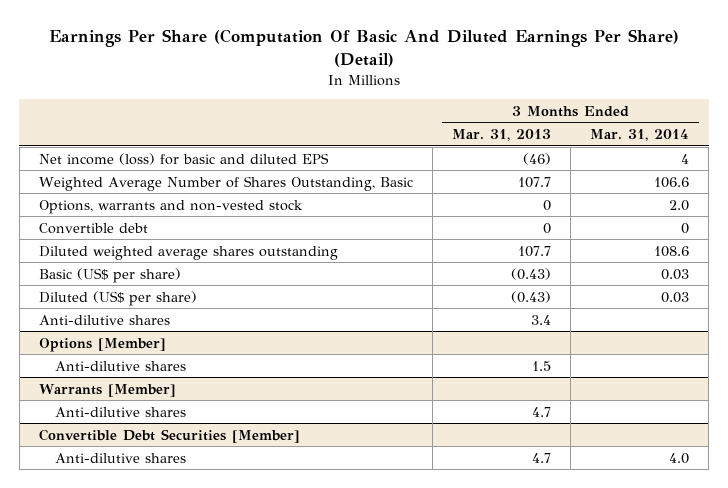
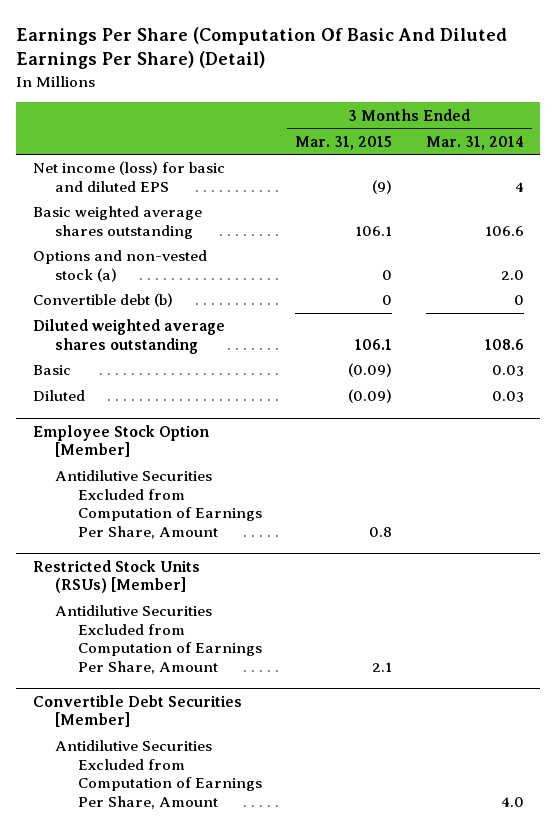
- | 3 Months Ended Mar. 31, 2013 | 3 Months Ended Mar. 31, 2014
+ | 3 Months Ended Mar. 31, 2015 | 3 Months Ended Mar. 31, 2014
- Weighted Average Number of Shares Outstanding, Basic | 107.7 | 106.6
- Options, warrants and non-vested stock | 0 | 2.0
- Convertible debt | 0 | 0
+ Basic weighted average shares outstanding | 106.1 | 106.6
+ Options and non-vested stock (a) | 0 | 2.0
+ Convertible debt (b) | 0 | 0
- Basic (US$ per share) | (0.43) | 0.03
- Diluted (US$ per share) | (0.43) | 0.03
- Anti-dilutive shares | 3.4 |
- Options [Member]
- Anti-dilutive shares | 1.5 |
- Warrants [Member]
- Anti-dilutive shares | 4.7 |
+ Basic | (0.09) | 0.03
+ Diluted | (0.09) | 0.03
+ Employee Stock Option [Member]
+ Antidilutive Securities Excluded from Computation of Earnings Per Share, Amount | 0.8 |
+ Restricted Stock Units (RSUs) [Member]
+ Antidilutive Securities Excluded from Computation of Earnings Per Share, Amount | 2.1 |
@ Convertible Debt Securities [Member]
- Anti-dilutive shares | 4.7 | 4.0
+ Antidilutive Securities Excluded from Computation of Earnings Per Share, Amount | | 4.0

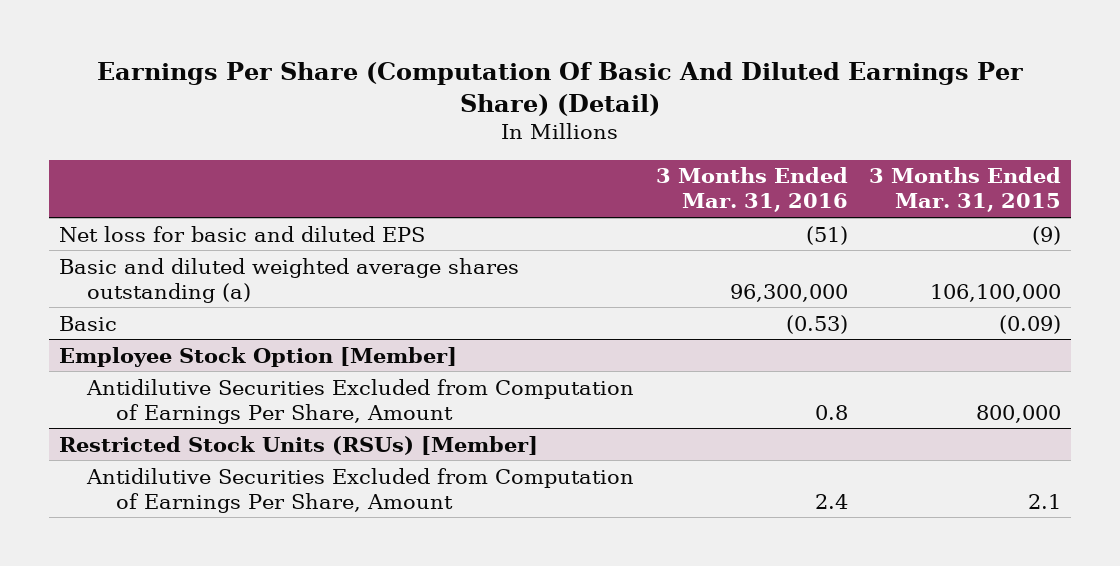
- | 3 Months Ended Mar. 31, 2015 | 3 Months Ended Mar. 31, 2014
+ | 3 Months Ended Mar. 31, 2016 | 3 Months Ended Mar. 31, 2015
- Net income (loss) for basic and diluted EPS | (9) | 4
- Basic weighted average shares outstanding | 106.1 | 106.6
- Options and non-vested stock (a) | 0 | 2.0
- Convertible debt (b) | 0 | 0
- Diluted weighted average shares outstanding | 106.1 | 108.6
+ Net loss for basic and diluted EPS | (51) | (9)
+ Basic and diluted weighted average shares outstanding (a) | 96,300,000 | 106,100,000
- Diluted | (0.09) | 0.03
@ Employee Stock Option [Member]
- Antidilutive Securities Excluded from Computation of Earnings Per Share, Amount | 0.8 |
+ Antidilutive Securities Excluded from Computation of Earnings Per Share, Amount | 0.8 | 800,000
- Convertible Debt Securities [Member]
- Antidilutive Securities Excluded from Computation of Earnings Per Share, Amount | | 4.0

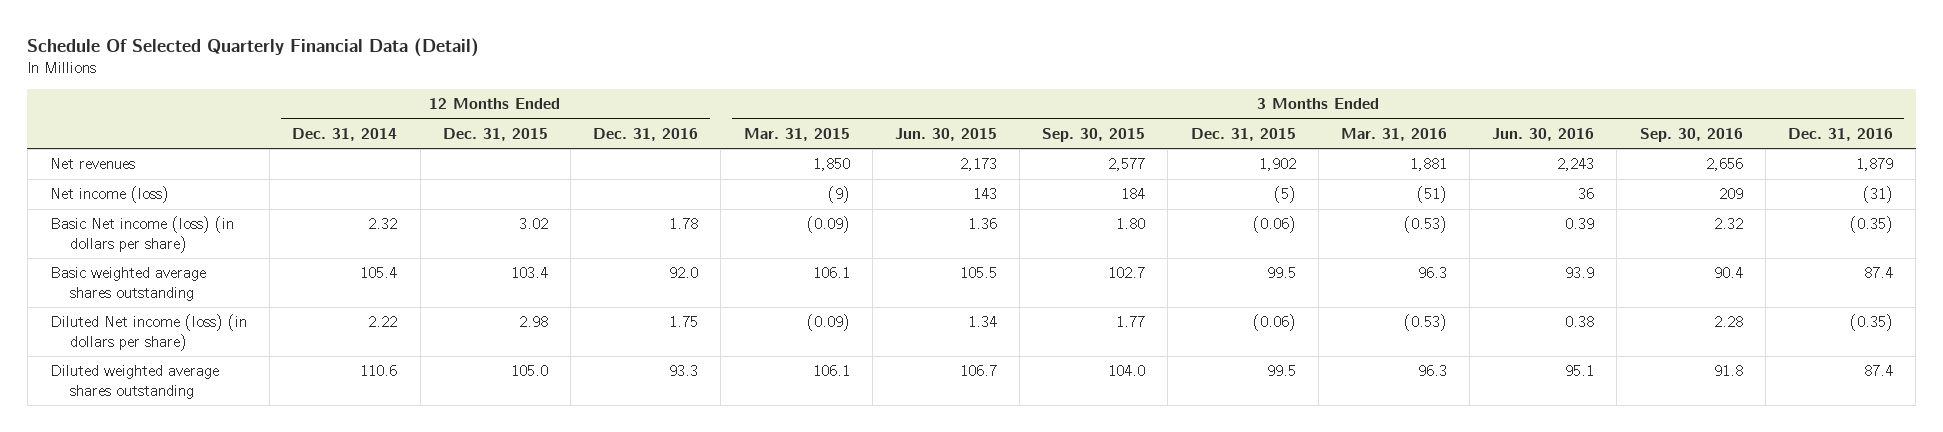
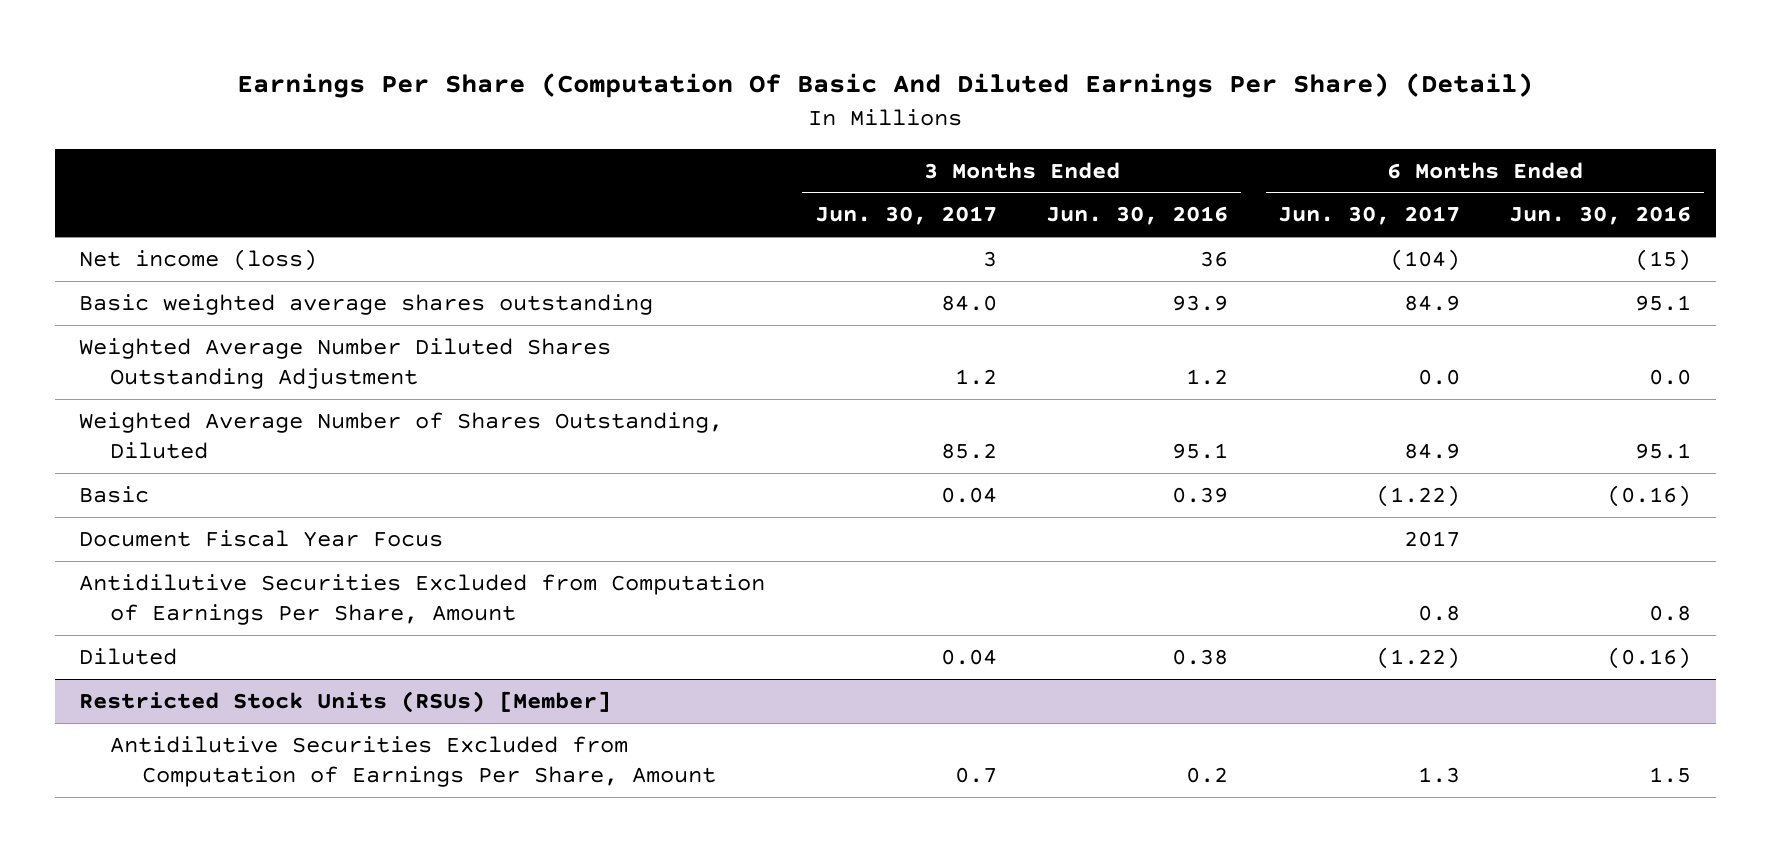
- Schedule Of Selected Quarterly Financial Data (Detail)
+ Earnings Per Share (Computation Of Basic And Diluted Earnings Per Share) (Detail)
- | 12 Months Ended Dec. 31, 2014 | 12 Months Ended Dec. 31, 2015 | 12 Months Ended Dec. 31, 2016 | 3 Months Ended Mar. 31, 2015 | 3 Months Ended Jun. 30, 2015 | 3 Months Ended Sep. 30, 2015 | 3 Months Ended Dec. 31, 2015 | 3 Months Ended Mar. 31, 2016 | 3 Months Ended Jun. 30, 2016 | 3 Months Ended Sep. 30, 2016 | 3 Months Ended Dec. 31, 2016
+ | 3 Months Ended Jun. 30, 2017 | 3 Months Ended Jun. 30, 2016 | 6 Months Ended Jun. 30, 2017 | 6 Months Ended Jun. 30, 2016
- Net revenues | | | | 1,850 | 2,173 | 2,577 | 1,902 | 1,881 | 2,243 | 2,656 | 1,879
- Basic Net income (loss) (in dollars per share) | 2.32 | 3.02 | 1.78 | (0.09) | 1.36 | 1.80 | (0.06) | (0.53) | 0.39 | 2.32 | (0.35)
- Diluted Net income (loss) (in dollars per share) | 2.22 | 2.98 | 1.75 | (0.09) | 1.34 | 1.77 | (0.06) | (0.53) | 0.38 | 2.28 | (0.35)
- Diluted weighted average shares outstanding | 110.6 | 105.0 | 93.3 | 106.1 | 106.7 | 104.0 | 99.5 | 96.3 | 95.1 | 91.8 | 87.4
+ Weighted Average Number Diluted Shares Outstanding Adjustment | 1.2 | 1.2 | 0.0 | 0.0
+ Weighted Average Number of Shares Outstanding, Diluted | 85.2 | 95.1 | 84.9 | 95.1
+ Basic | 0.04 | 0.39 | (1.22) | (0.16)
+ Document Fiscal Year Focus | | | 2017 |
+ Antidilutive Securities Excluded from Computation of Earnings Per Share, Amount | | | 0.8 | 0.8
+ Diluted | 0.04 | 0.38 | (1.22) | (0.16)
+ Restricted Stock Units (RSUs) [Member]
+ Antidilutive Securities Excluded from Computation of Earnings Per Share, Amount | 0.7 | 0.2 | 1.3 | 1.5

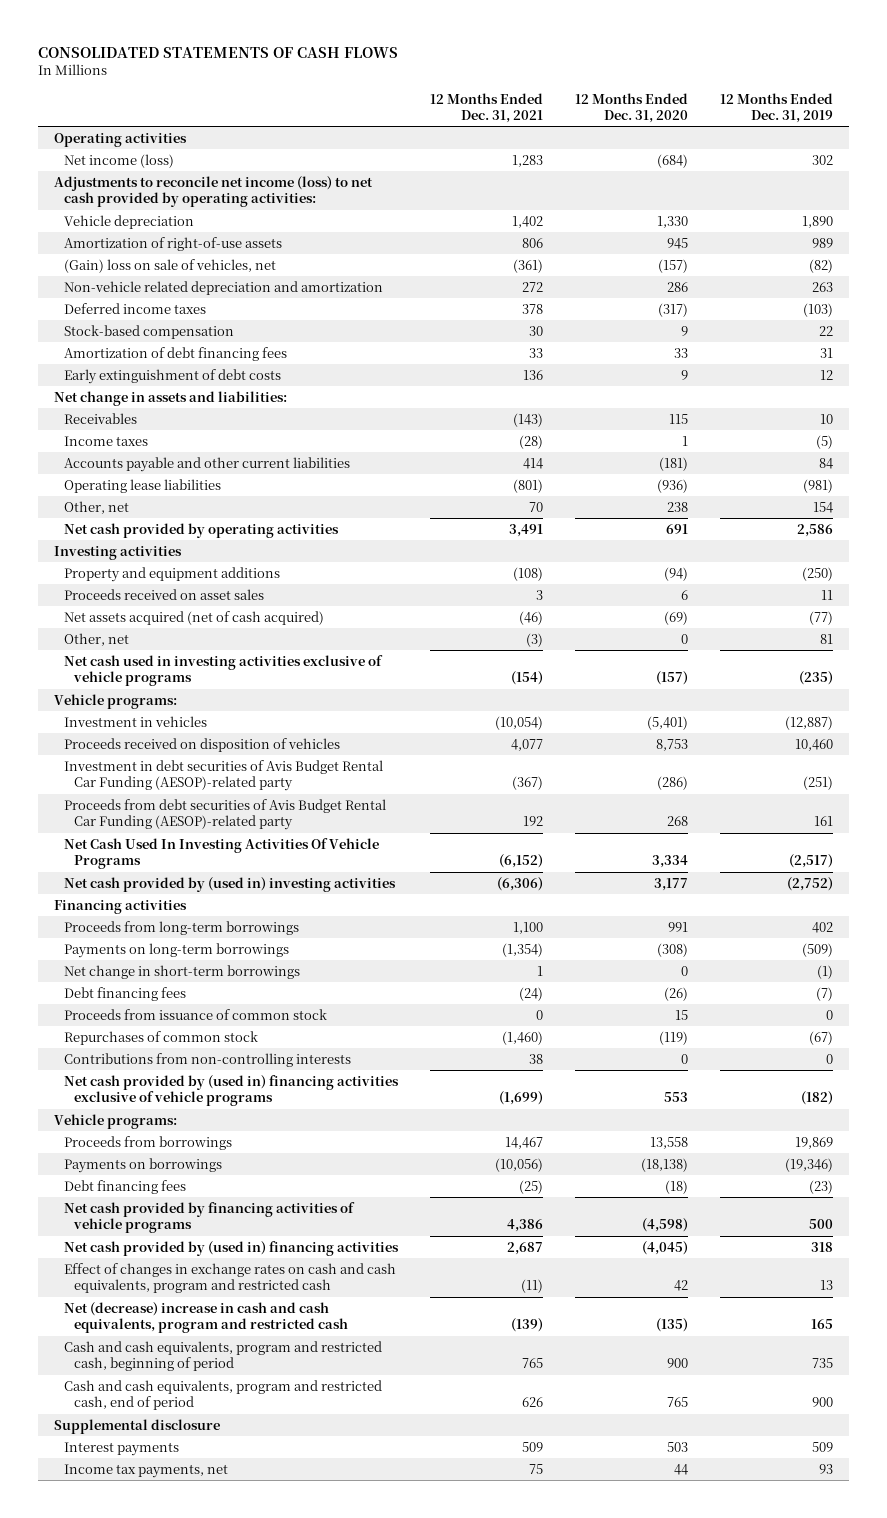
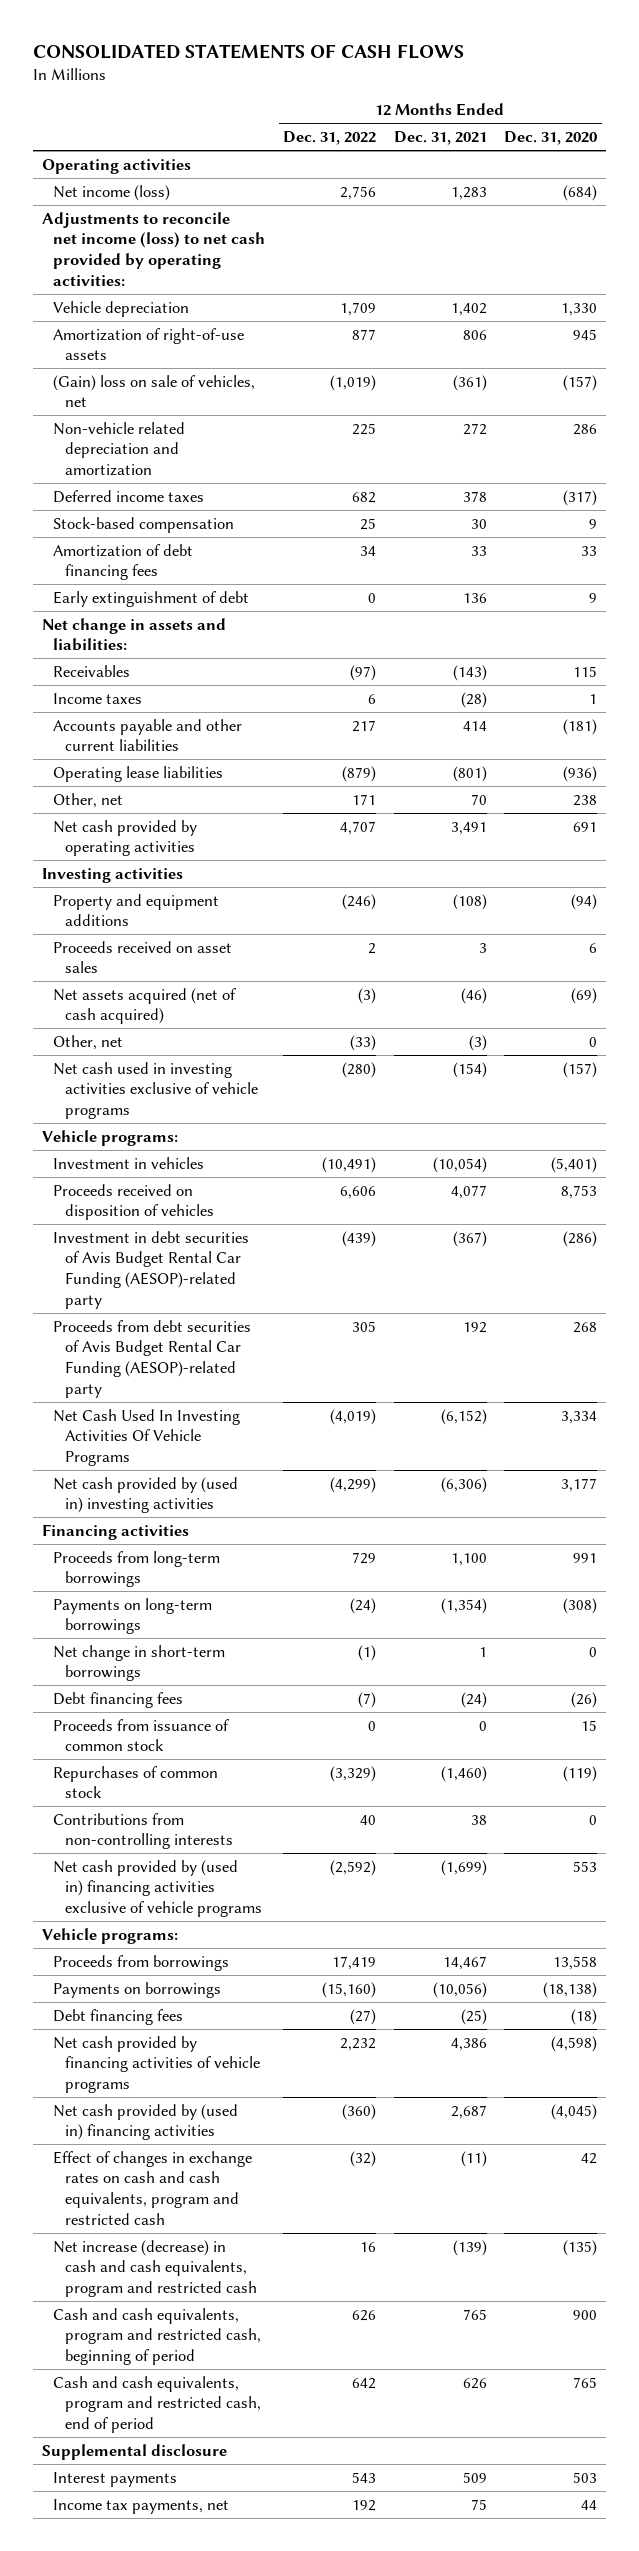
- | 12 Months Ended Dec. 31, 2021 | 12 Months Ended Dec. 31, 2020 | 12 Months Ended Dec. 31, 2019
+ | 12 Months Ended Dec. 31, 2022 | 12 Months Ended Dec. 31, 2021 | 12 Months Ended Dec. 31, 2020
- Early extinguishment of debt costs | 136 | 9 | 12
+ Early extinguishment of debt | 0 | 136 | 9
- Net (decrease) increase in cash and cash equivalents, program and restricted cash | (139) | (135) | 165
+ Net increase (decrease) in cash and cash equivalents, program and restricted cash | 16 | (139) | (135)

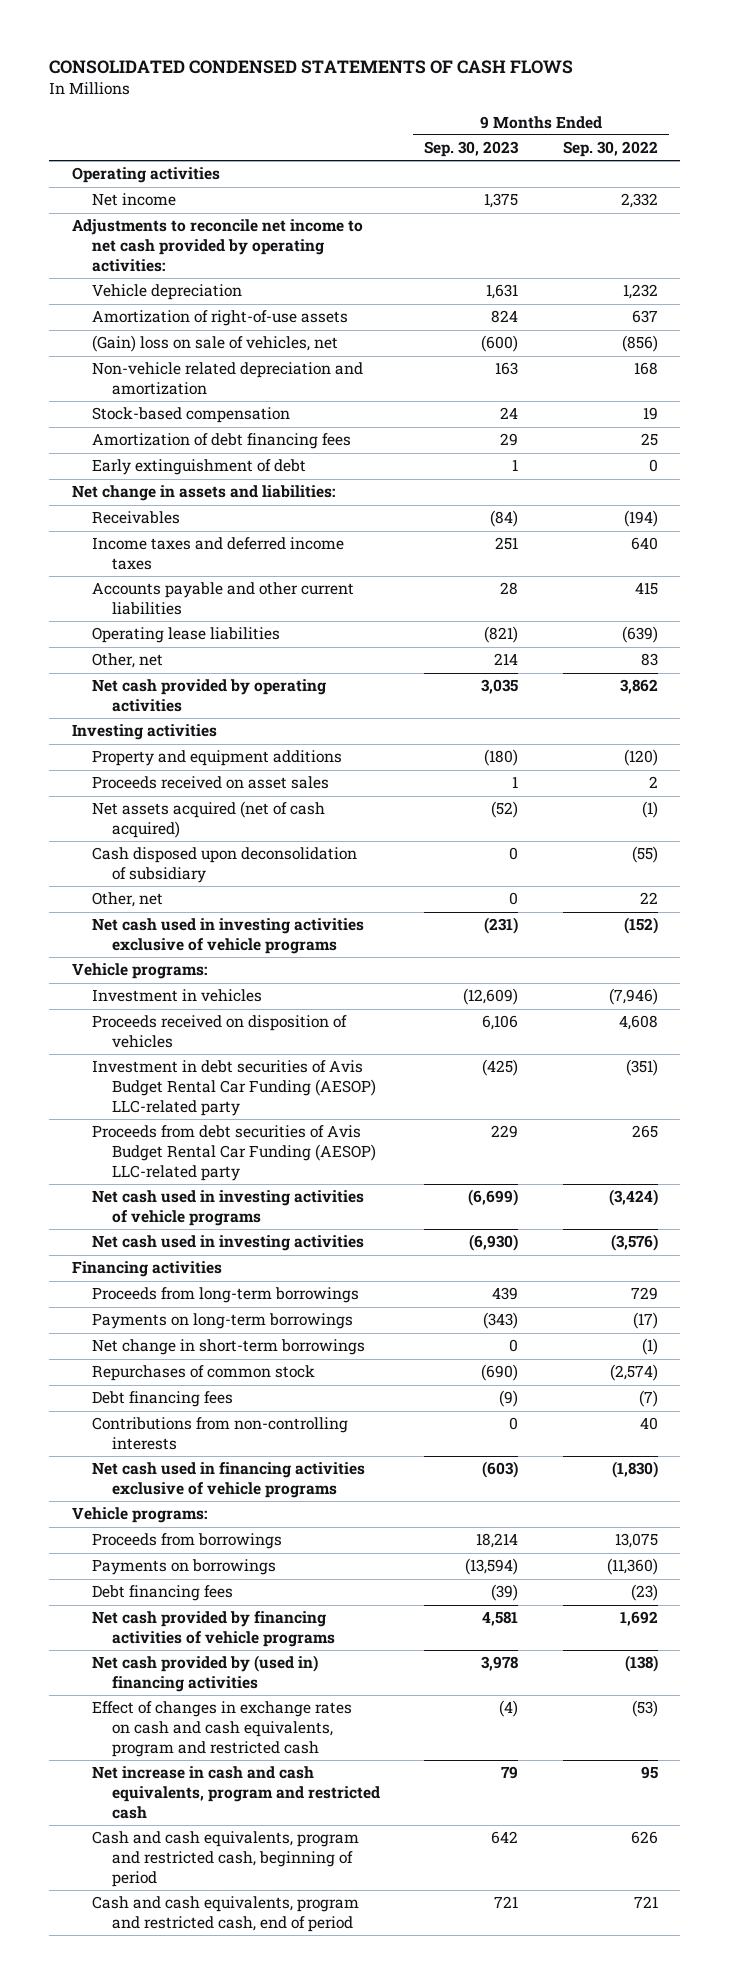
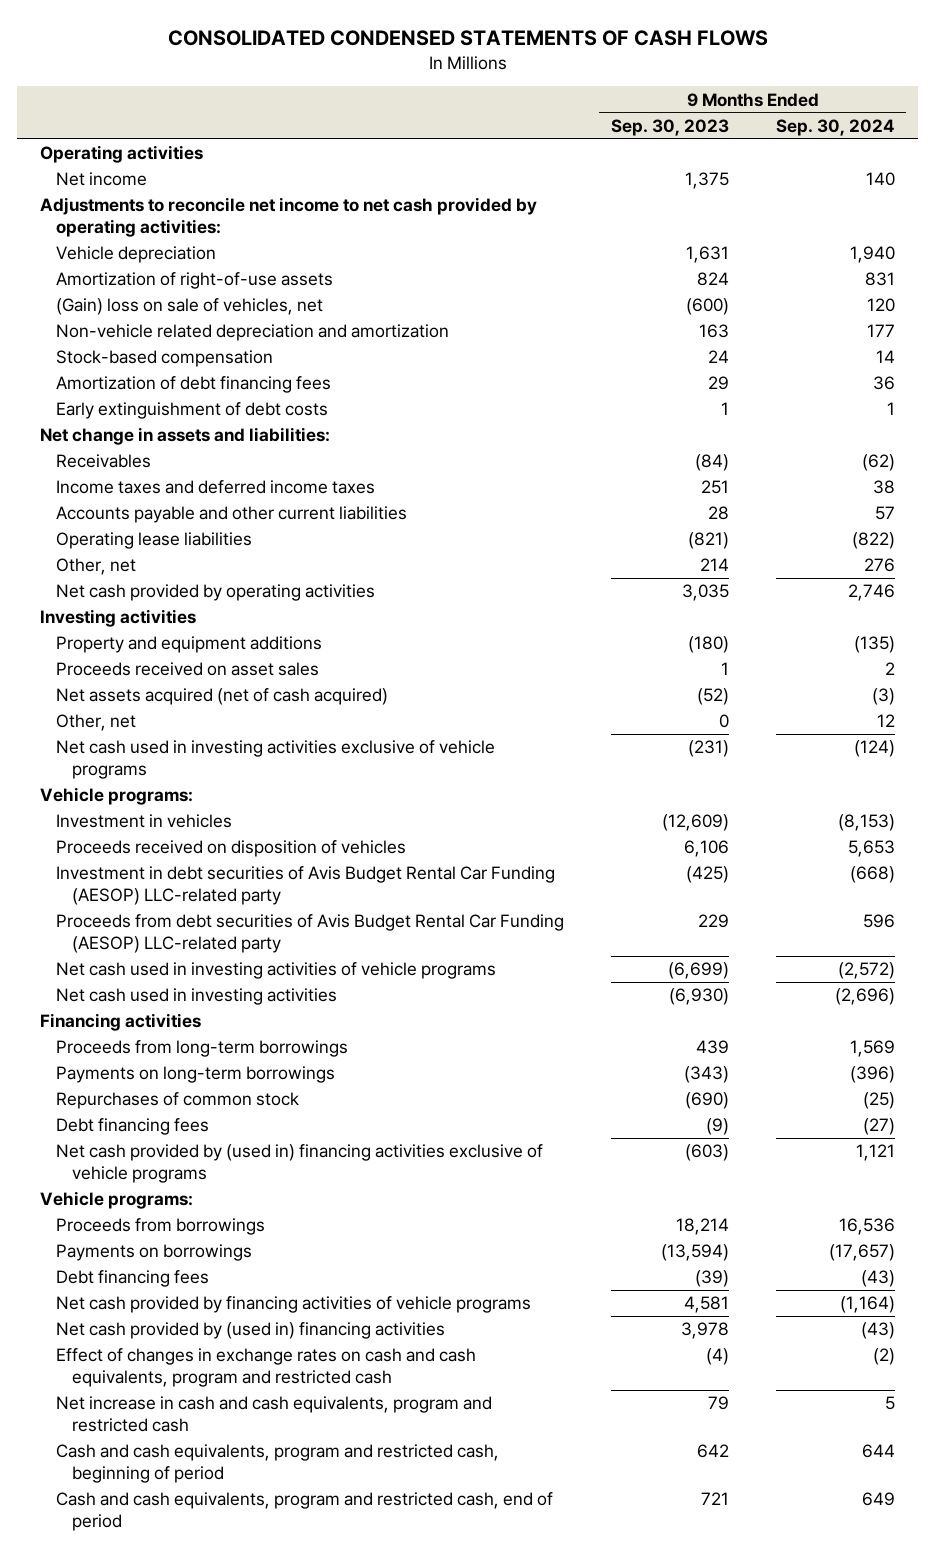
- | 9 Months Ended Sep. 30, 2023 | 9 Months Ended Sep. 30, 2022
+ | 9 Months Ended Sep. 30, 2023 | 9 Months Ended Sep. 30, 2024
- Early extinguishment of debt | 1 | 0
+ Early extinguishment of debt costs | 1 | 1
- Cash disposed upon deconsolidation of subsidiary | 0 | (55)
- Net change in short-term borrowings | 0 | (1)
- Contributions from non-controlling interests | 0 | 40
- Net cash used in financing activities exclusive of vehicle programs | (603) | (1,830)
+ Net cash provided by (used in) financing activities exclusive of vehicle programs | (603) | 1,121

